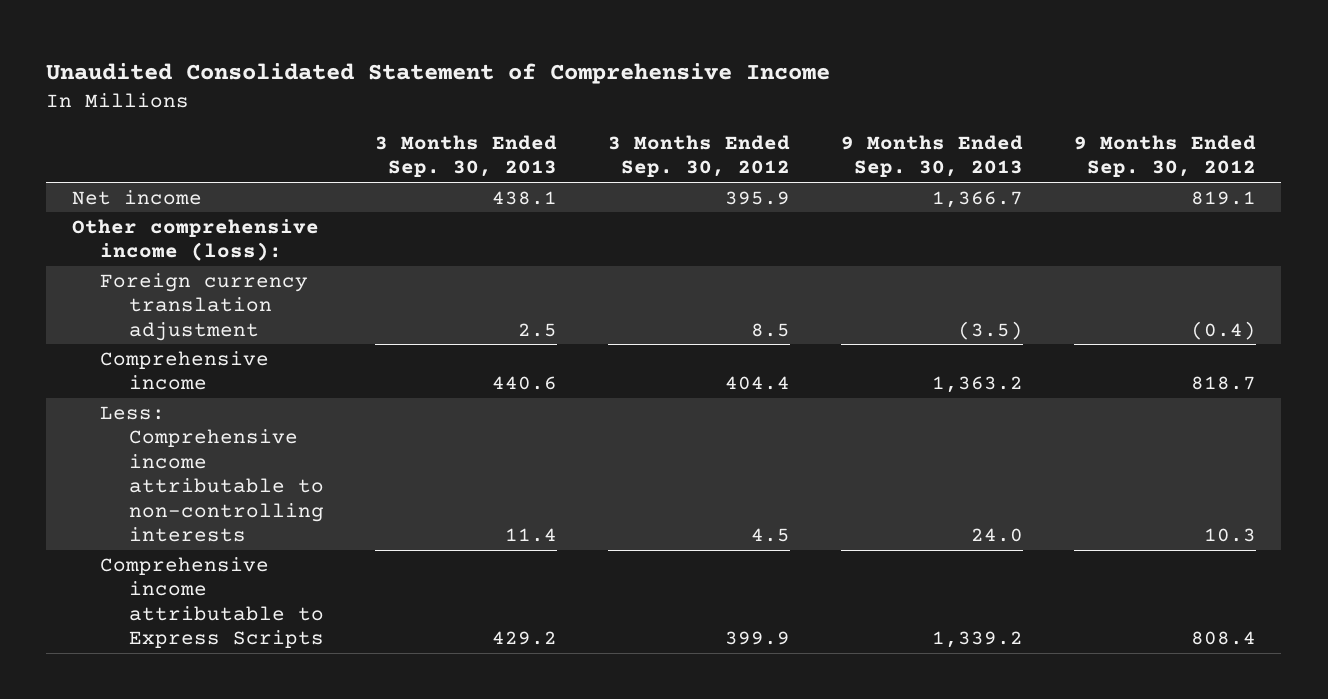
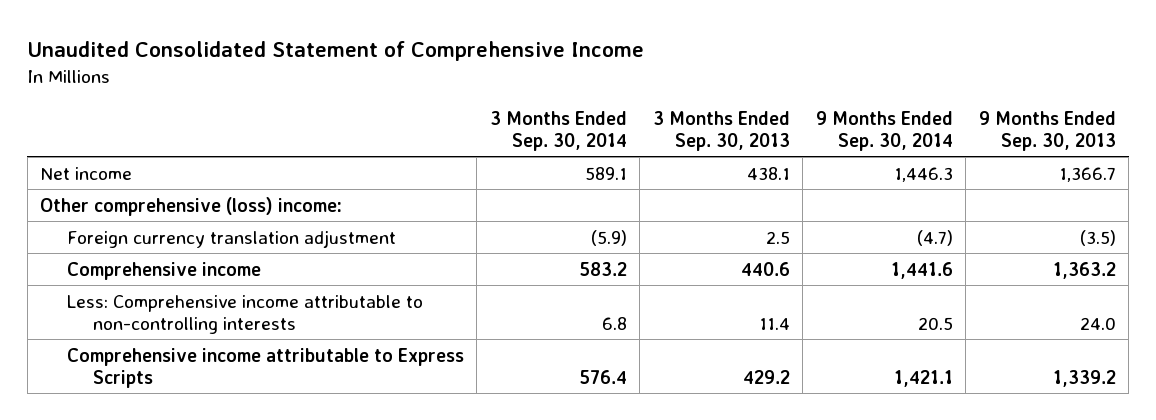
- | 3 Months Ended Sep. 30, 2013 | 3 Months Ended Sep. 30, 2012 | 9 Months Ended Sep. 30, 2013 | 9 Months Ended Sep. 30, 2012
+ | 3 Months Ended Sep. 30, 2014 | 3 Months Ended Sep. 30, 2013 | 9 Months Ended Sep. 30, 2014 | 9 Months Ended Sep. 30, 2013
- Other comprehensive income (loss):
+ Other comprehensive (loss) income:

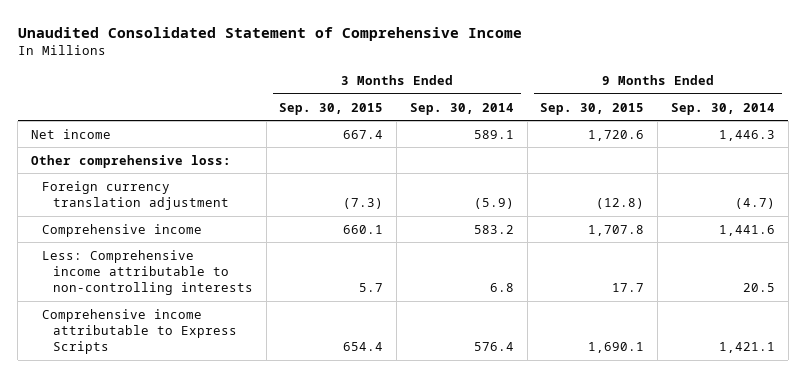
- | 3 Months Ended Sep. 30, 2014 | 3 Months Ended Sep. 30, 2013 | 9 Months Ended Sep. 30, 2014 | 9 Months Ended Sep. 30, 2013
+ | 3 Months Ended Sep. 30, 2015 | 3 Months Ended Sep. 30, 2014 | 9 Months Ended Sep. 30, 2015 | 9 Months Ended Sep. 30, 2014
- Other comprehensive (loss) income:
+ Other comprehensive loss:

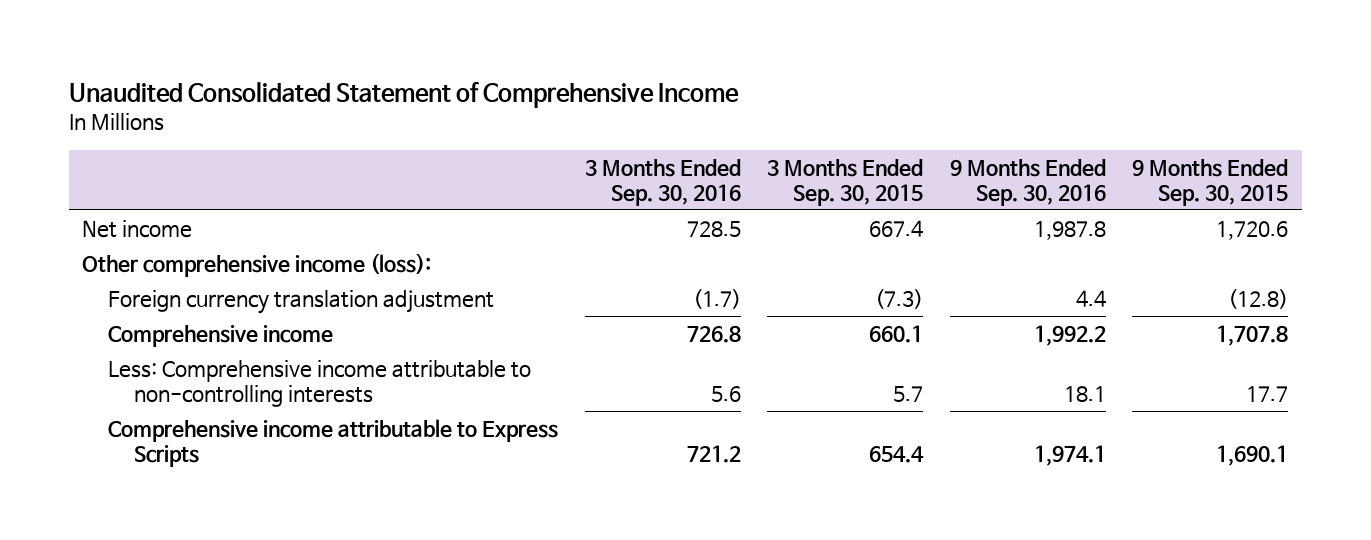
- | 3 Months Ended Sep. 30, 2015 | 3 Months Ended Sep. 30, 2014 | 9 Months Ended Sep. 30, 2015 | 9 Months Ended Sep. 30, 2014
+ | 3 Months Ended Sep. 30, 2016 | 3 Months Ended Sep. 30, 2015 | 9 Months Ended Sep. 30, 2016 | 9 Months Ended Sep. 30, 2015
- Other comprehensive loss:
+ Other comprehensive income (loss):

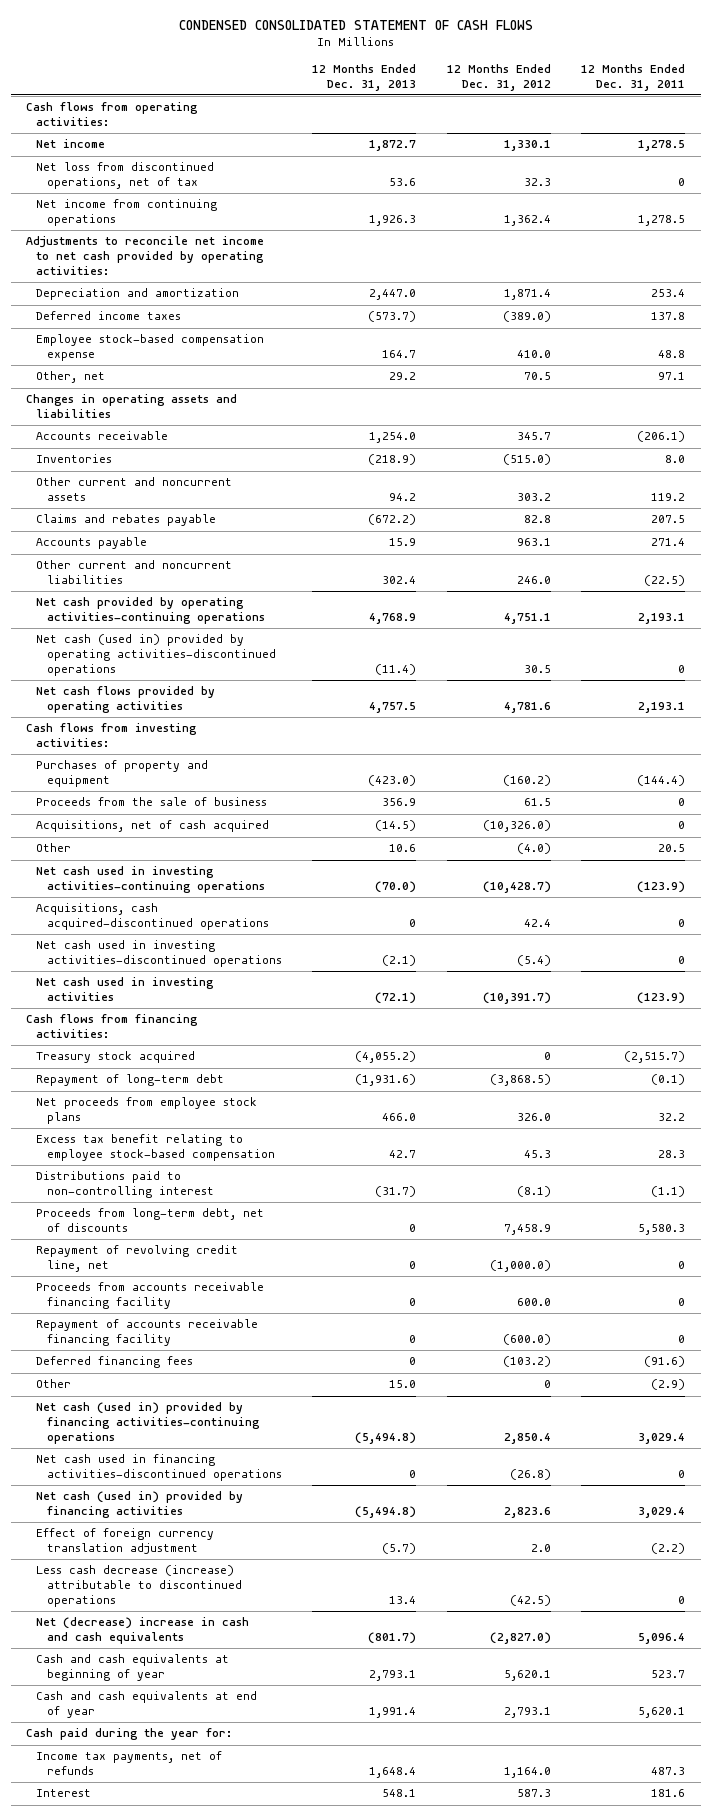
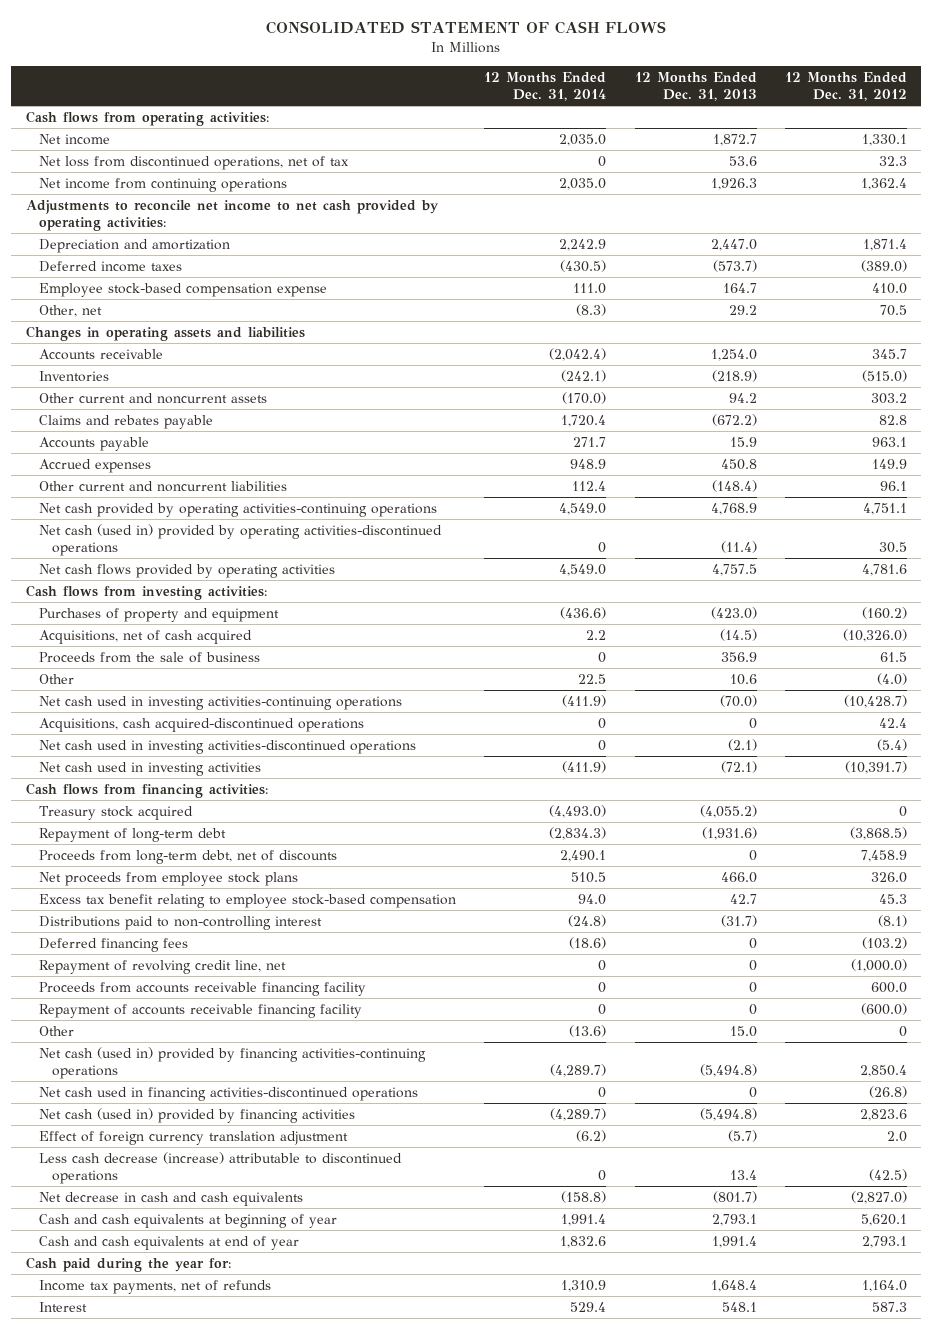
- CONDENSED CONSOLIDATED STATEMENT OF CASH FLOWS
+ CONSOLIDATED STATEMENT OF CASH FLOWS
- | 12 Months Ended Dec. 31, 2013 | 12 Months Ended Dec. 31, 2012 | 12 Months Ended Dec. 31, 2011
+ | 12 Months Ended Dec. 31, 2014 | 12 Months Ended Dec. 31, 2013 | 12 Months Ended Dec. 31, 2012
- Other current and noncurrent liabilities | 302.4 | 246.0 | (22.5)
+ Accrued expenses | 948.9 | 450.8 | 149.9
+ Other current and noncurrent liabilities | 112.4 | (148.4) | 96.1
moved down: Proceeds from the sale of business | 0 | 356.9 | 61.5
moved up: Proceeds from long-term debt, net of discounts | 2,490.1 | 0 | 7,458.9
moved up: Deferred financing fees | (18.6) | 0 | (103.2)
- Net (decrease) increase in cash and cash equivalents | (801.7) | (2,827.0) | 5,096.4
+ Net decrease in cash and cash equivalents | (158.8) | (801.7) | (2,827.0)

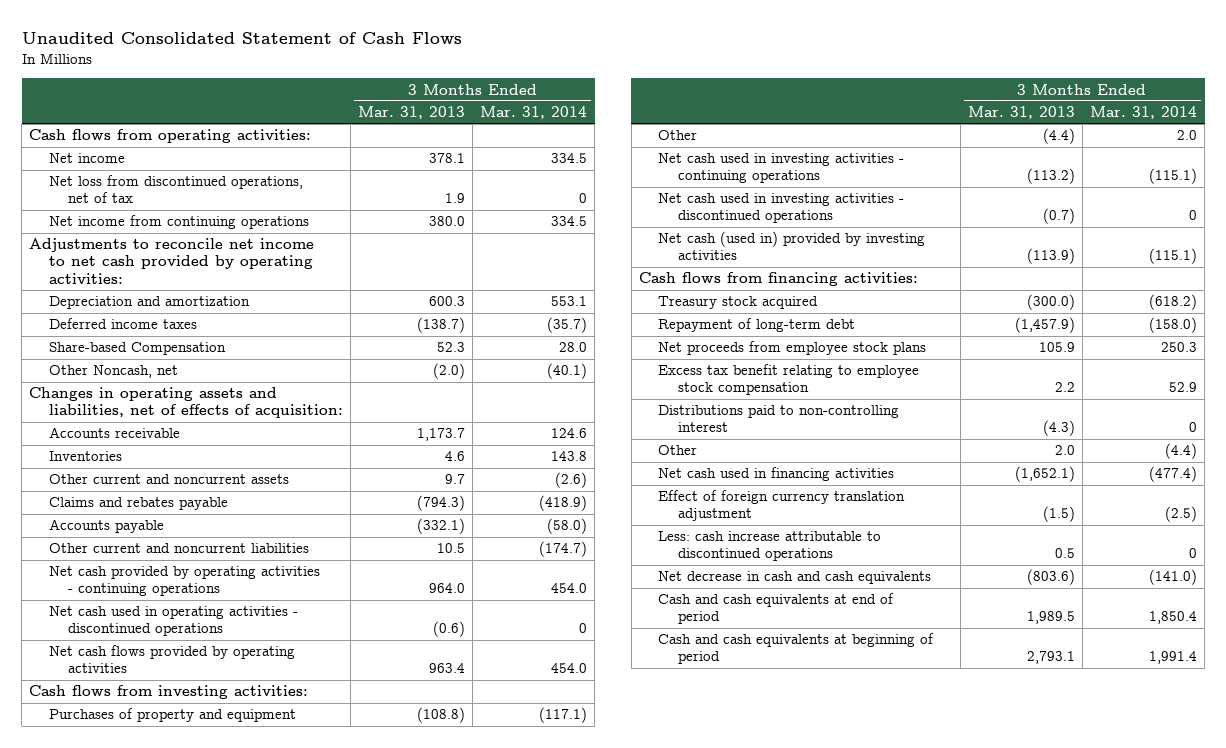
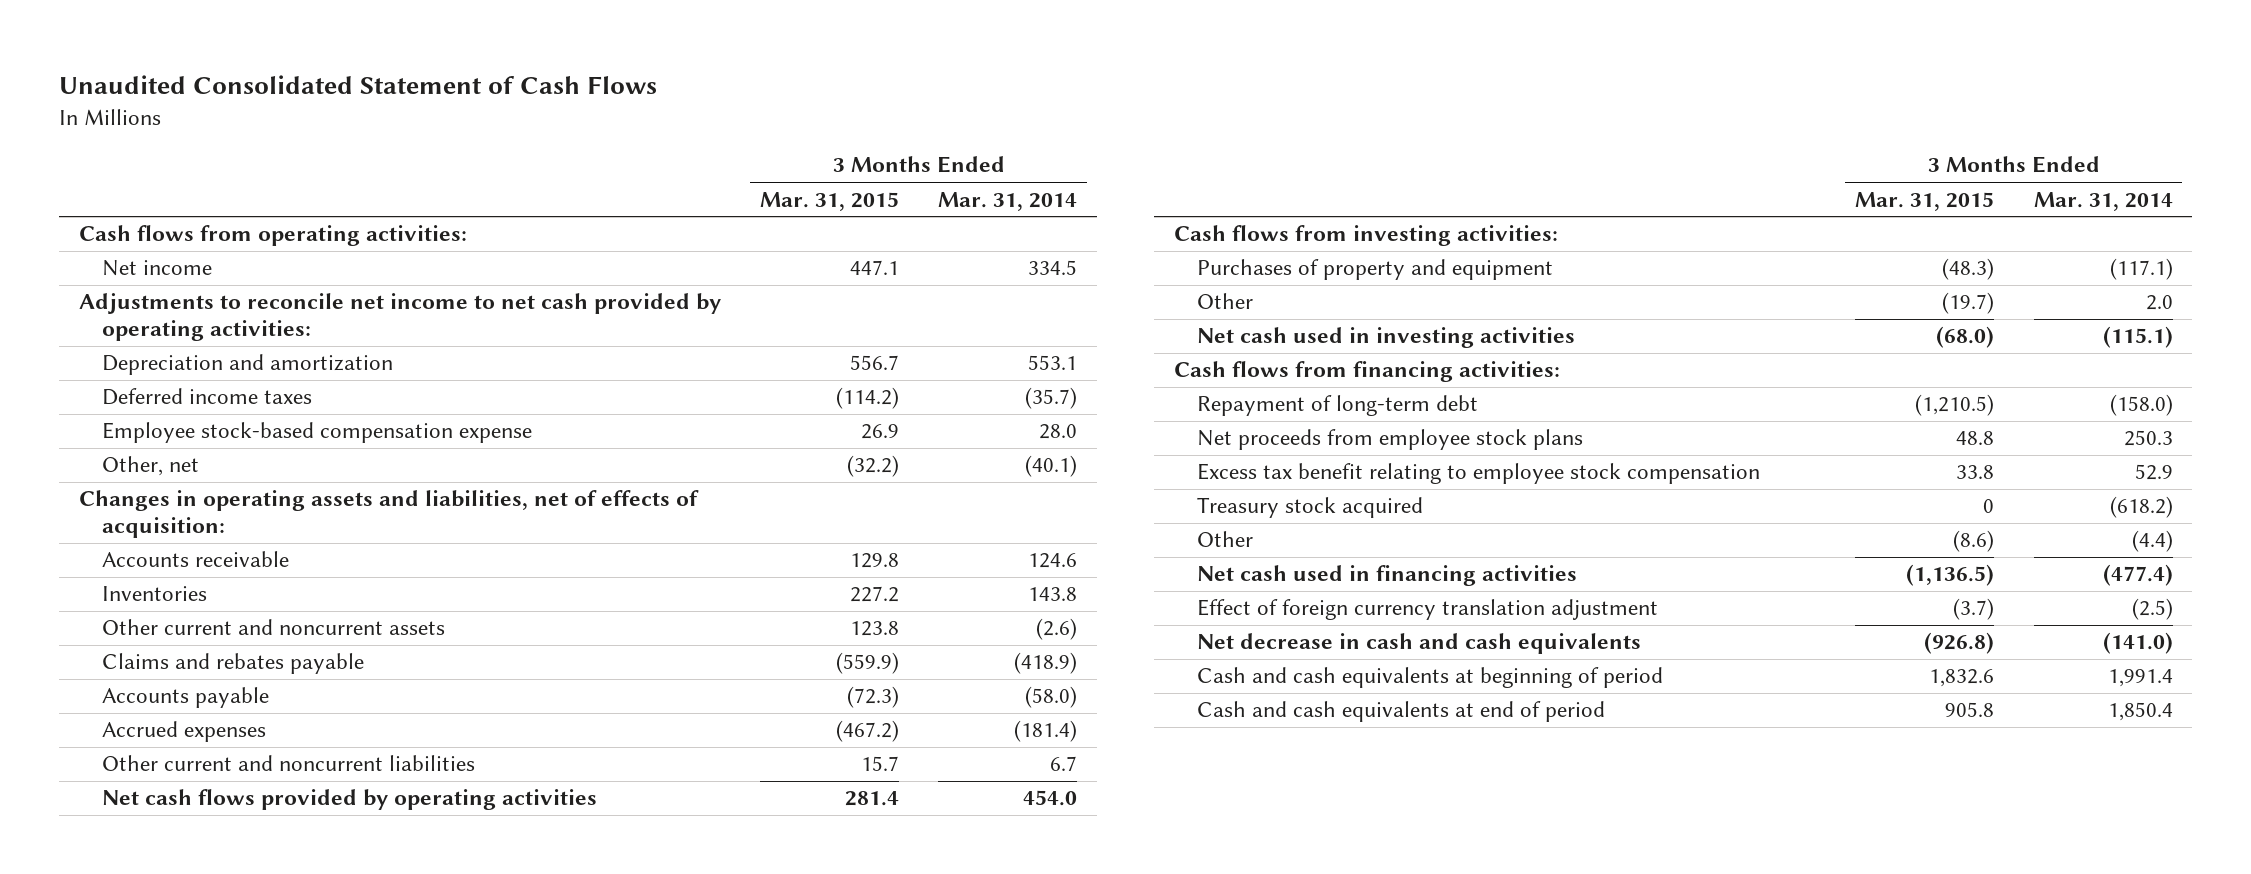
- | 3 Months Ended Mar. 31, 2013 | 3 Months Ended Mar. 31, 2014
+ | 3 Months Ended Mar. 31, 2015 | 3 Months Ended Mar. 31, 2014
- Net loss from discontinued operations, net of tax | 1.9 | 0
- Net income from continuing operations | 380.0 | 334.5
- Share-based Compensation | 52.3 | 28.0
- Other Noncash, net | (2.0) | (40.1)
+ Employee stock-based compensation expense | 26.9 | 28.0
+ Other, net | (32.2) | (40.1)
- Other current and noncurrent liabilities | 10.5 | (174.7)
- Net cash provided by operating activities - continuing operations | 964.0 | 454.0
- Net cash used in operating activities - discontinued operations | (0.6) | 0
+ Accrued expenses | (467.2) | (181.4)
+ Other current and noncurrent liabilities | 15.7 | 6.7
- Net cash used in investing activities - continuing operations | (113.2) | (115.1)
- Net cash used in investing activities - discontinued operations | (0.7) | 0
- Net cash (used in) provided by investing activities | (113.9) | (115.1)
+ Net cash used in investing activities | (68.0) | (115.1)
- Distributions paid to non-controlling interest | (4.3) | 0
moved down: Treasury stock acquired | 0 | (618.2)
- Less: cash increase attributable to discontinued operations | 0.5 | 0
moved down: Cash and cash equivalents at end of period | 905.8 | 1,850.4

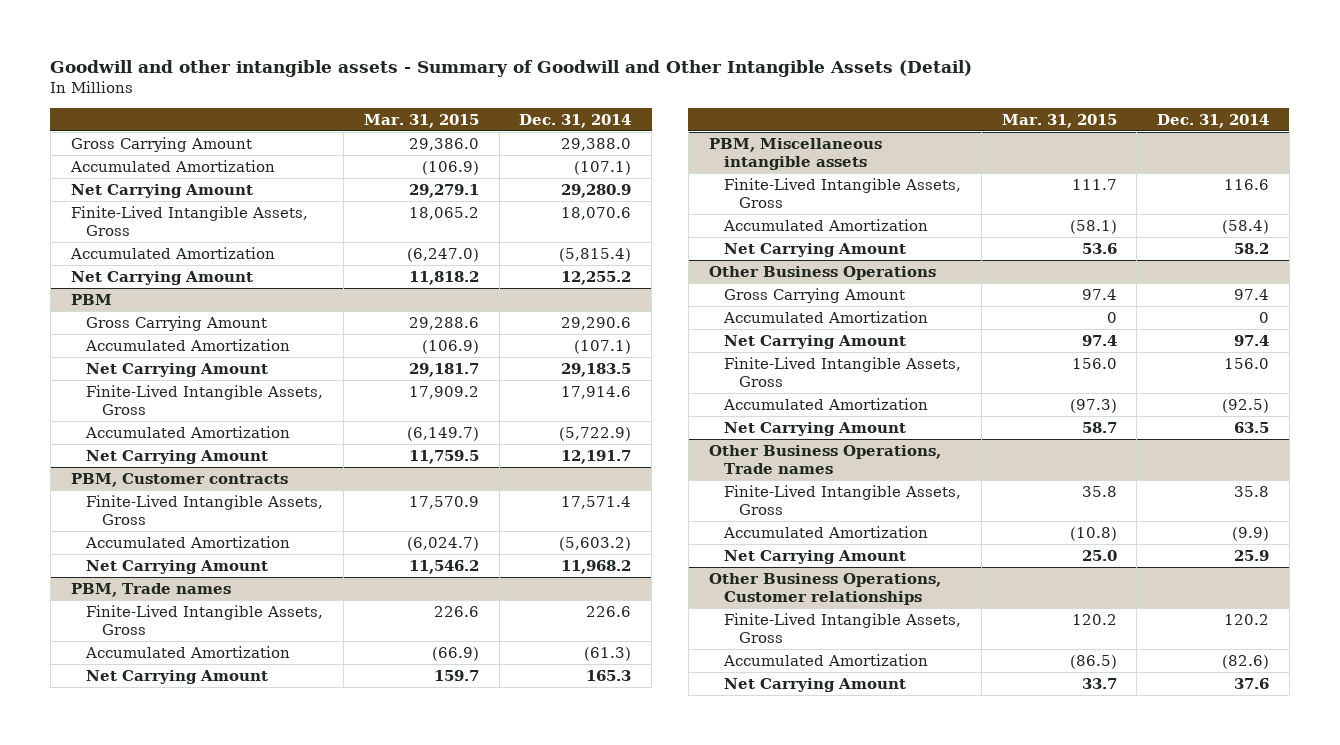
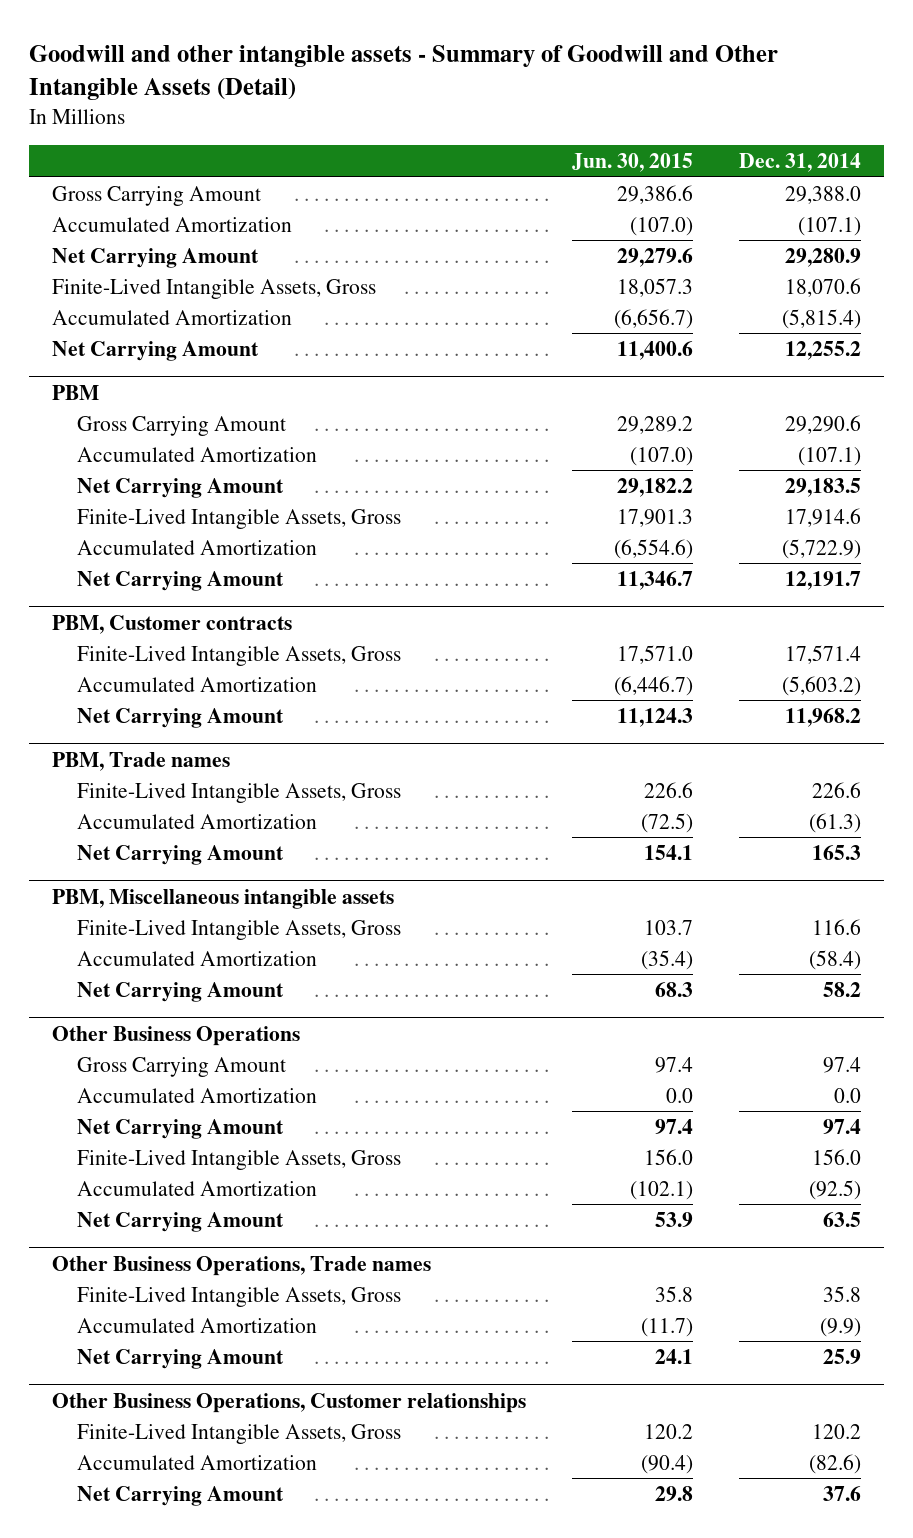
- | Mar. 31, 2015 | Dec. 31, 2014
+ | Jun. 30, 2015 | Dec. 31, 2014
@ Other Business Operations
- Accumulated Amortization | 0 | 0
+ Accumulated Amortization | 0.0 | 0.0

